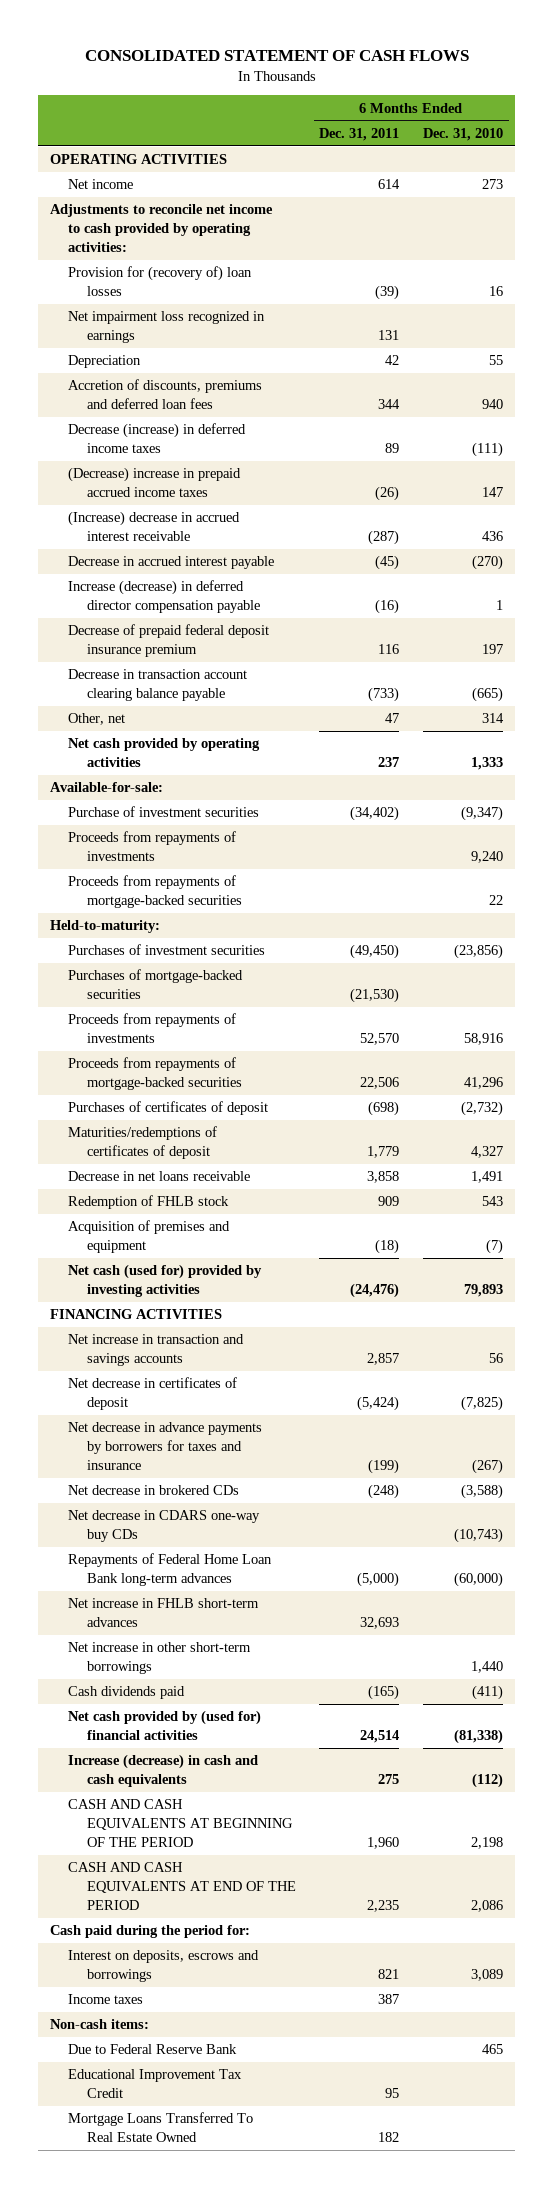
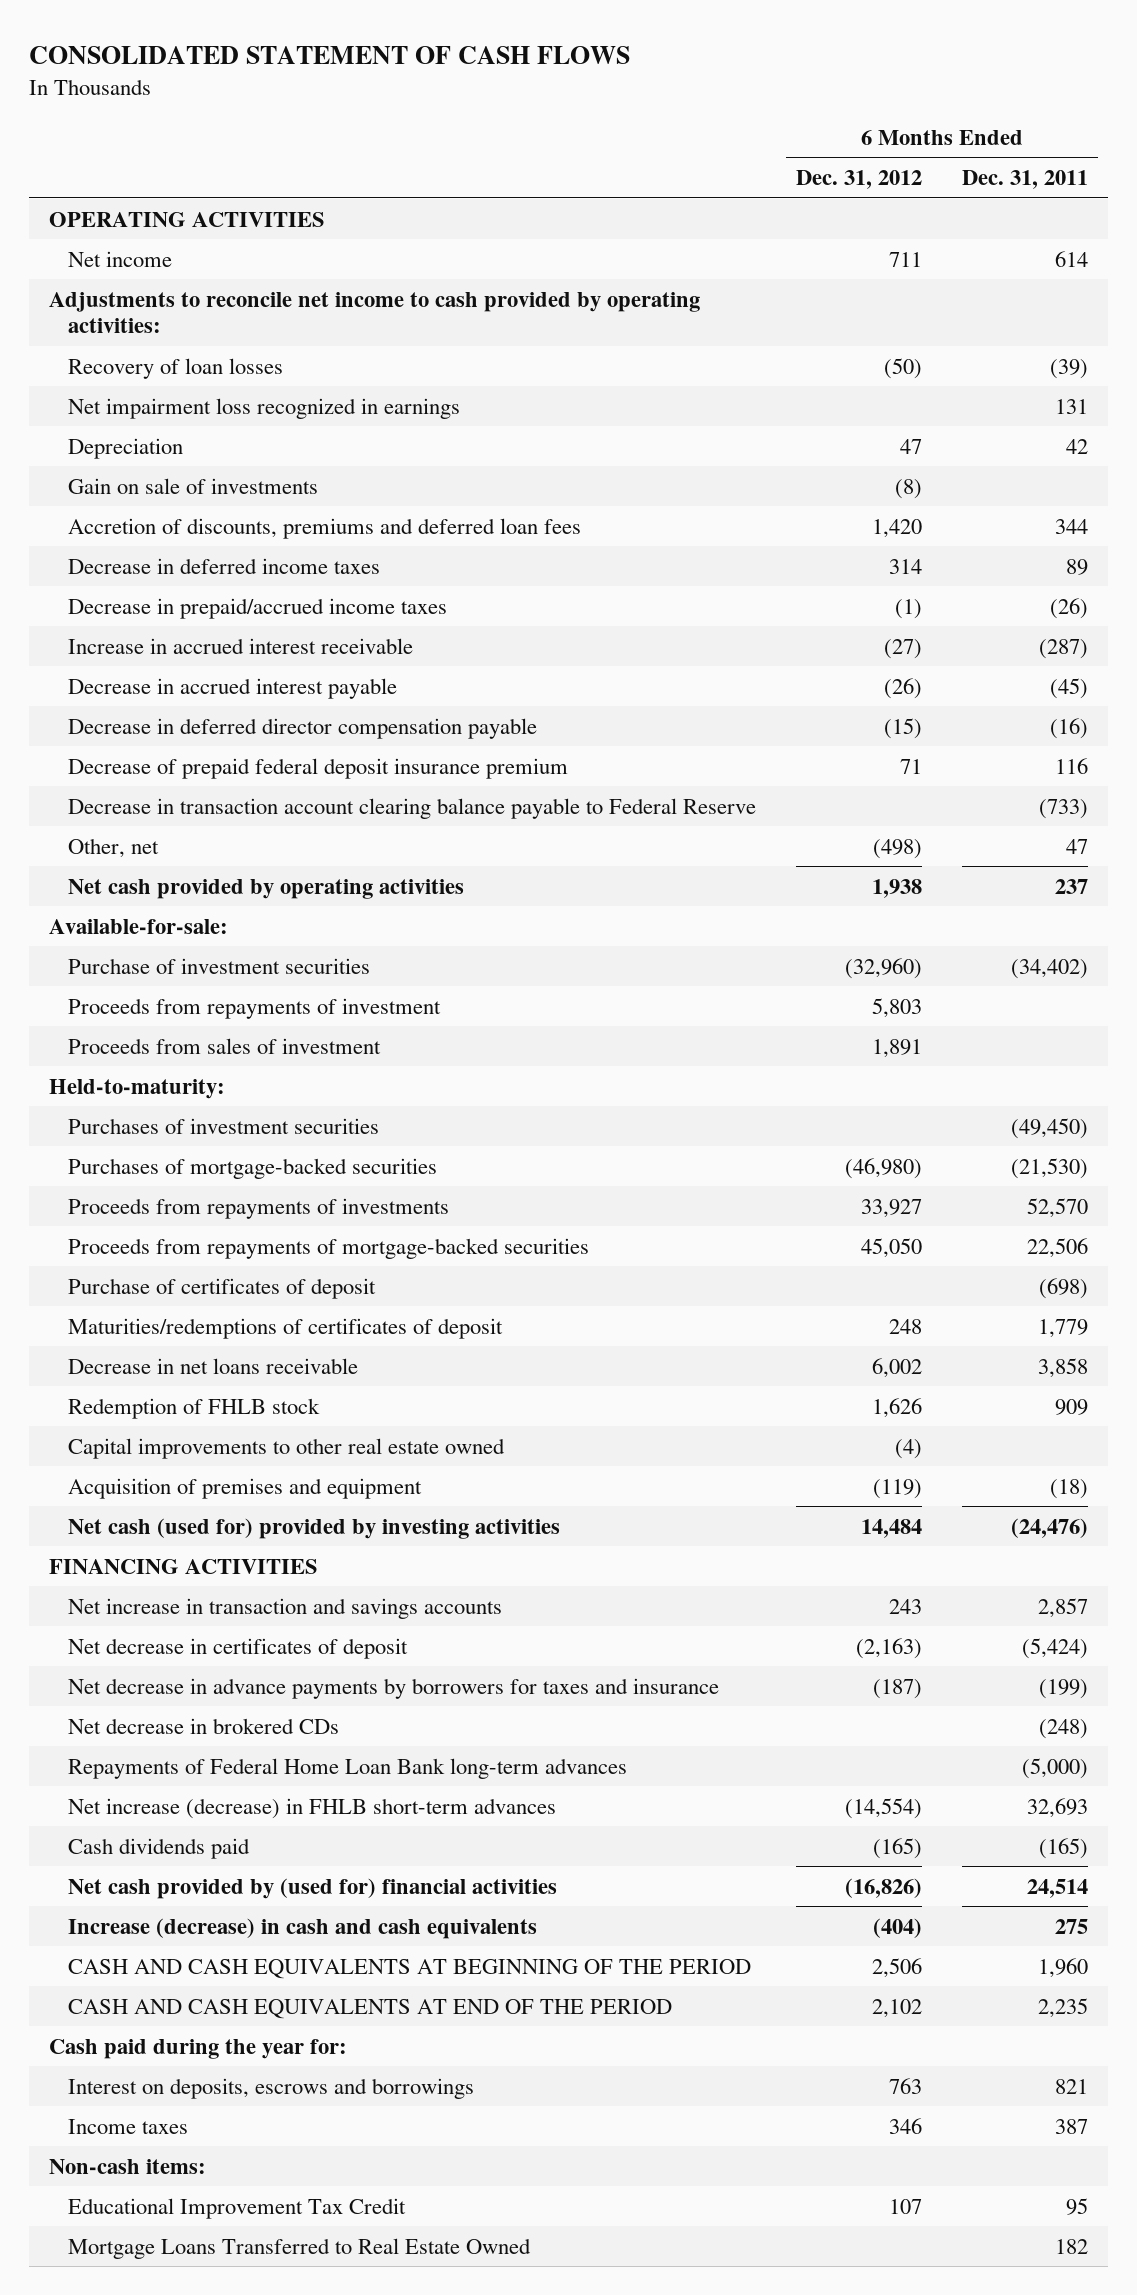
- | 6 Months Ended Dec. 31, 2011 | 6 Months Ended Dec. 31, 2010
+ | 6 Months Ended Dec. 31, 2012 | 6 Months Ended Dec. 31, 2011
- Provision for (recovery of) loan losses | (39) | 16
+ Recovery of loan losses | (50) | (39)
+ Gain on sale of investments | (8) |
- Decrease (increase) in deferred income taxes | 89 | (111)
- (Decrease) increase in prepaid accrued income taxes | (26) | 147
- (Increase) decrease in accrued interest receivable | (287) | 436
+ Decrease in deferred income taxes | 314 | 89
+ Decrease in prepaid/accrued income taxes | (1) | (26)
+ Increase in accrued interest receivable | (27) | (287)
- Increase (decrease) in deferred director compensation payable | (16) | 1
+ Decrease in deferred director compensation payable | (15) | (16)
- Decrease in transaction account clearing balance payable | (733) | (665)
+ Decrease in transaction account clearing balance payable to Federal Reserve | | (733)
- Proceeds from repayments of investments | | 9,240
- Proceeds from repayments of mortgage-backed securities | | 22
+ Proceeds from repayments of investment | 5,803 |
+ Proceeds from sales of investment | 1,891 |
- Purchases of certificates of deposit | (698) | (2,732)
+ Purchase of certificates of deposit | | (698)
+ Capital improvements to other real estate owned | (4) |
- Net decrease in CDARS one-way buy CDs | | (10,743)
- Net increase in FHLB short-term advances | 32,693 |
- Net increase in other short-term borrowings | | 1,440
+ Net increase (decrease) in FHLB short-term advances | (14,554) | 32,693
- Cash paid during the period for:
+ Cash paid during the year for:
- Due to Federal Reserve Bank | | 465
- Mortgage Loans Transferred To Real Estate Owned | 182 |
+ Mortgage Loans Transferred to Real Estate Owned | | 182

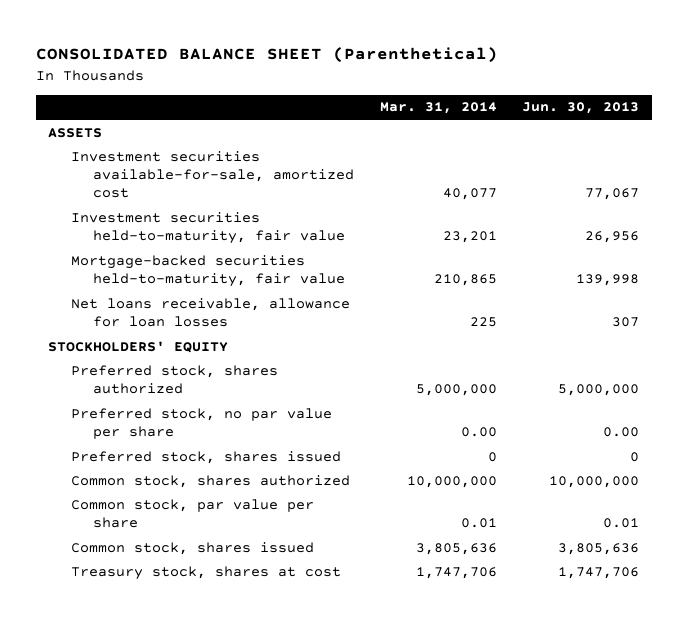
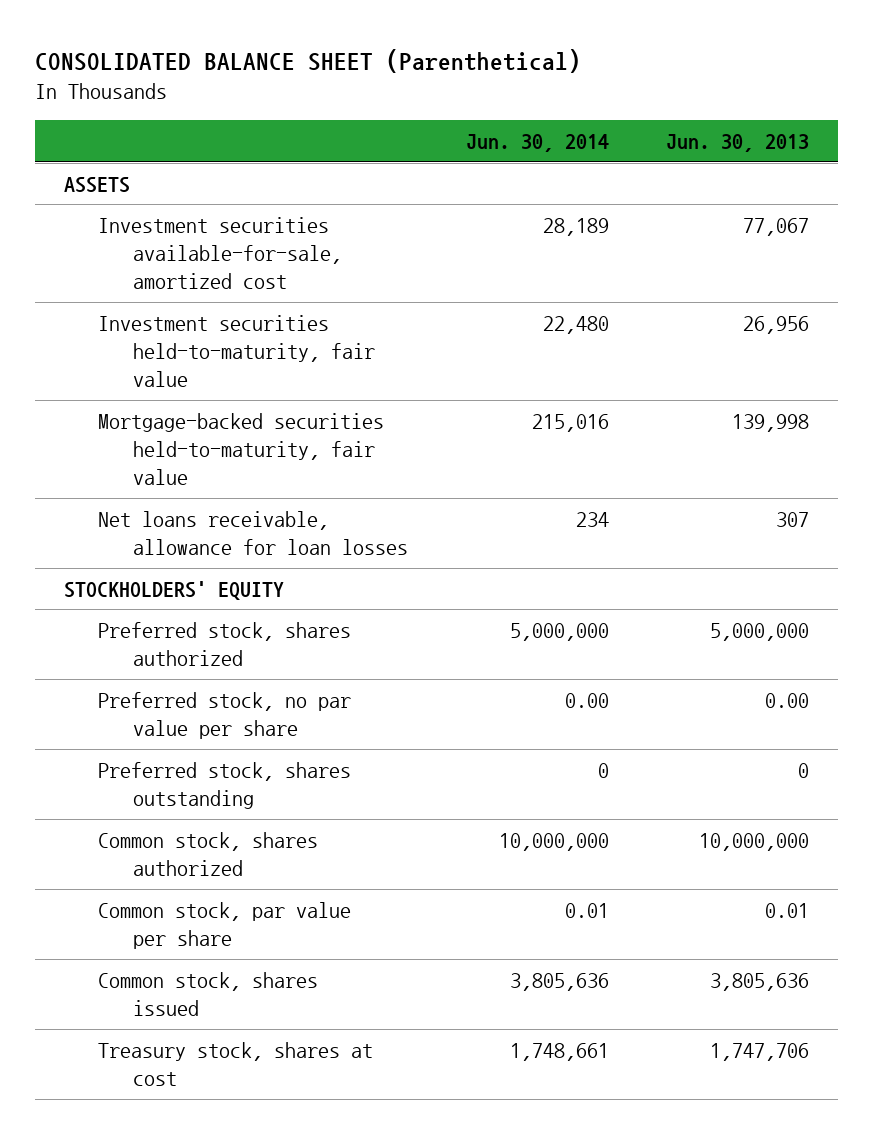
- | Mar. 31, 2014 | Jun. 30, 2013
+ | Jun. 30, 2014 | Jun. 30, 2013
- Preferred stock, shares issued | 0 | 0
+ Preferred stock, shares outstanding | 0 | 0

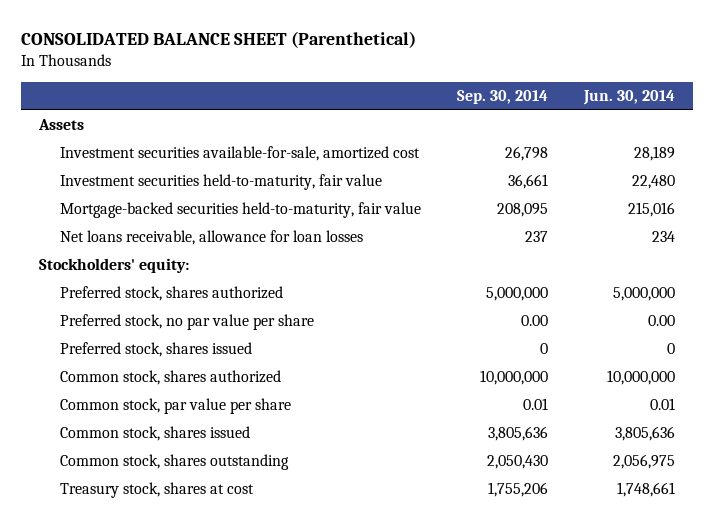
- | Jun. 30, 2014 | Jun. 30, 2013
+ | Sep. 30, 2014 | Jun. 30, 2014
- ASSETS
+ Assets
- STOCKHOLDERS' EQUITY
+ Stockholders' equity:
- Preferred stock, shares outstanding | 0 | 0
+ Preferred stock, shares issued | 0 | 0
+ Common stock, shares outstanding | 2,050,430 | 2,056,975

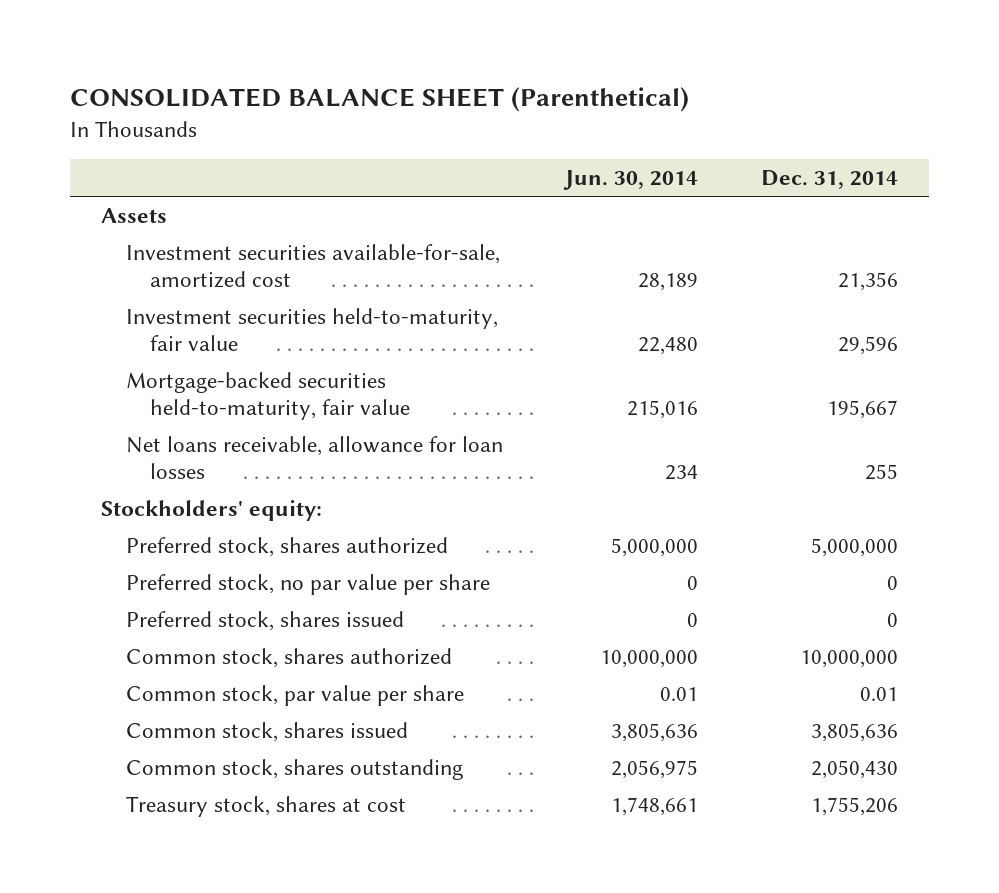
- | Sep. 30, 2014 | Jun. 30, 2014
+ | Jun. 30, 2014 | Dec. 31, 2014
- Preferred stock, no par value per share | 0.00 | 0.00
+ Preferred stock, no par value per share | 0 | 0

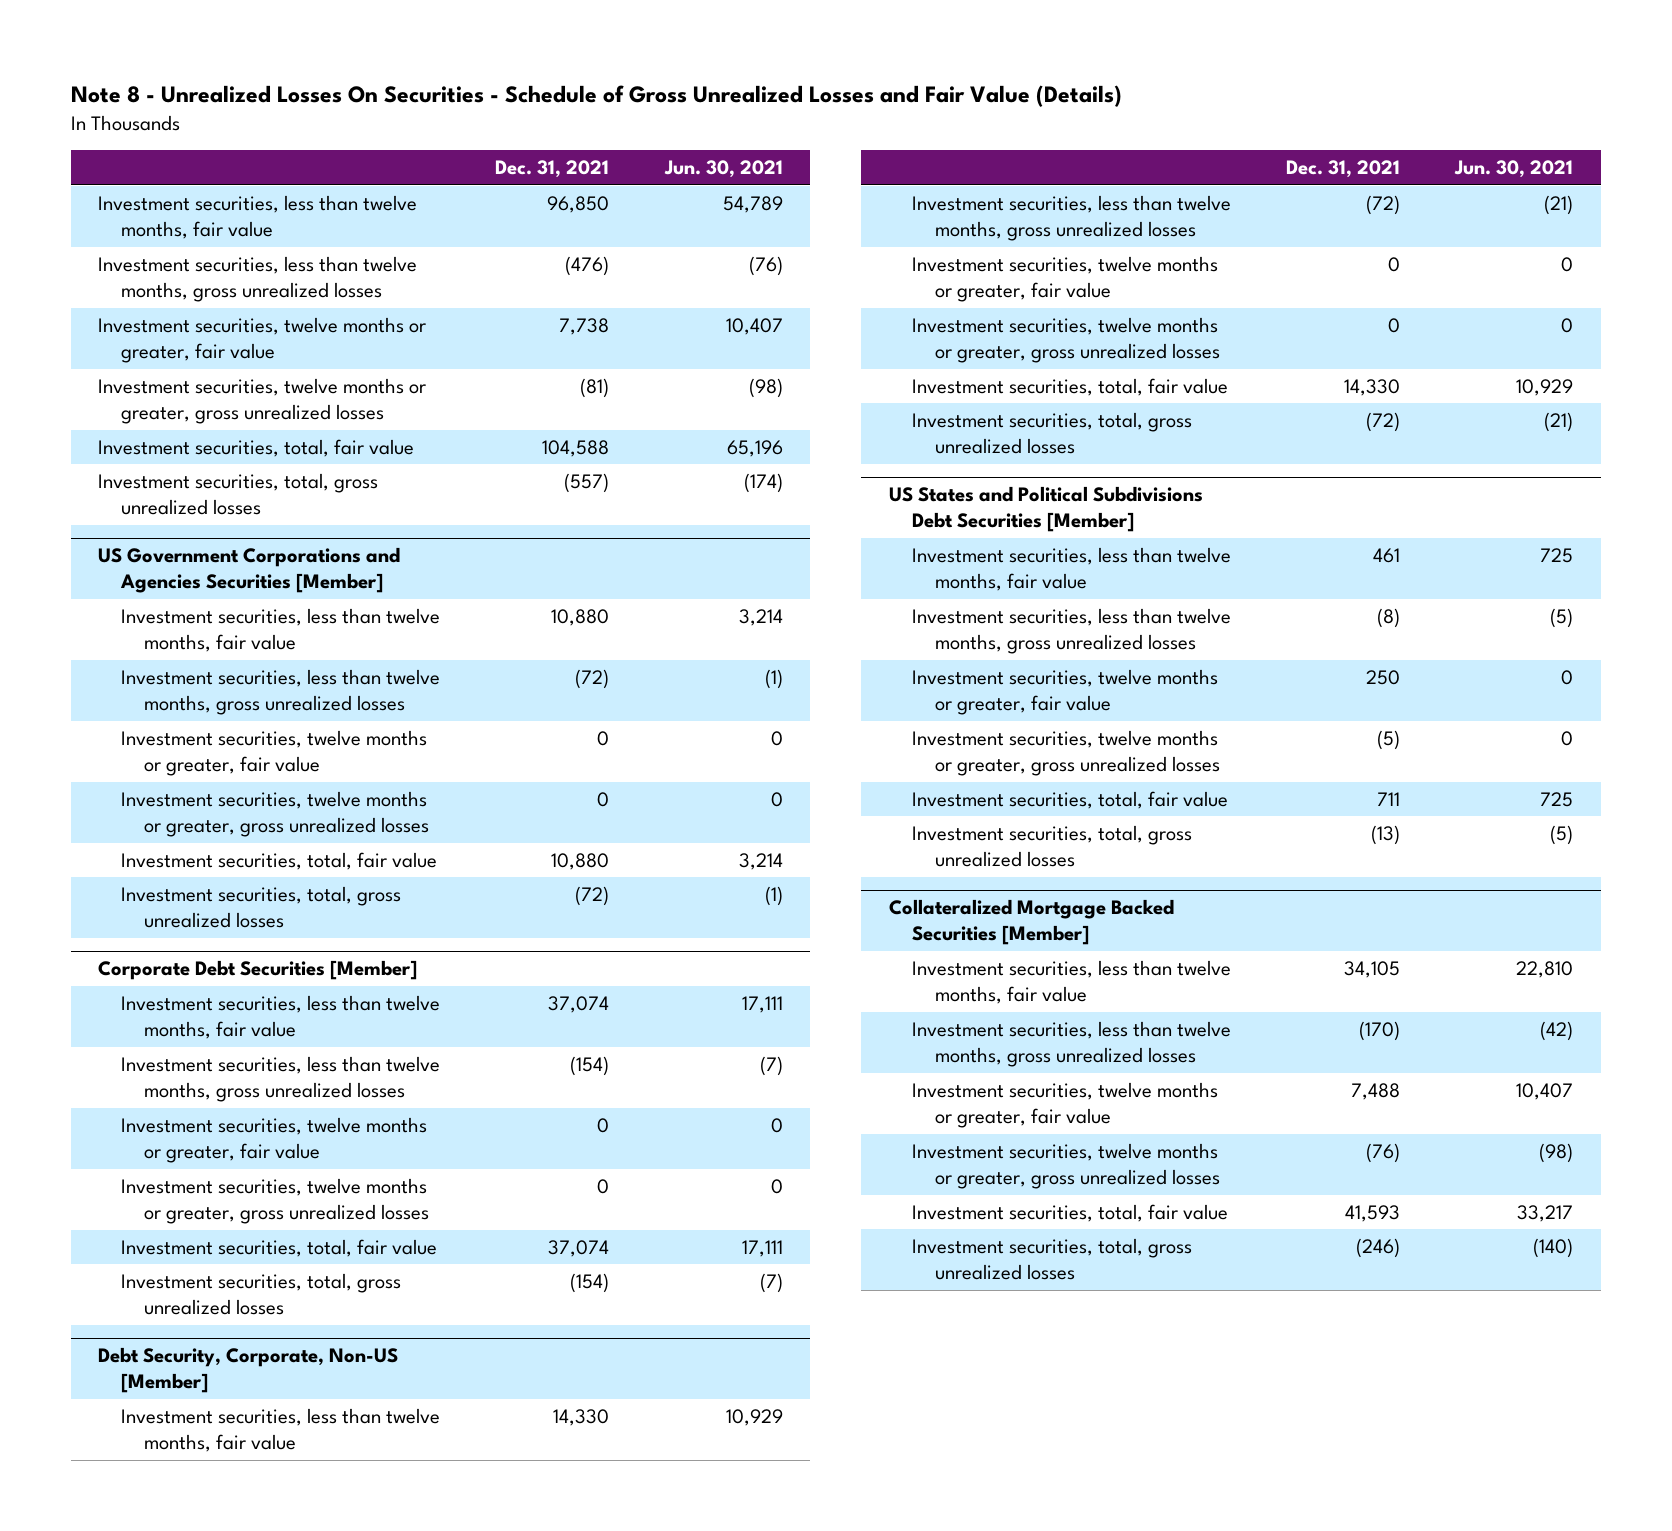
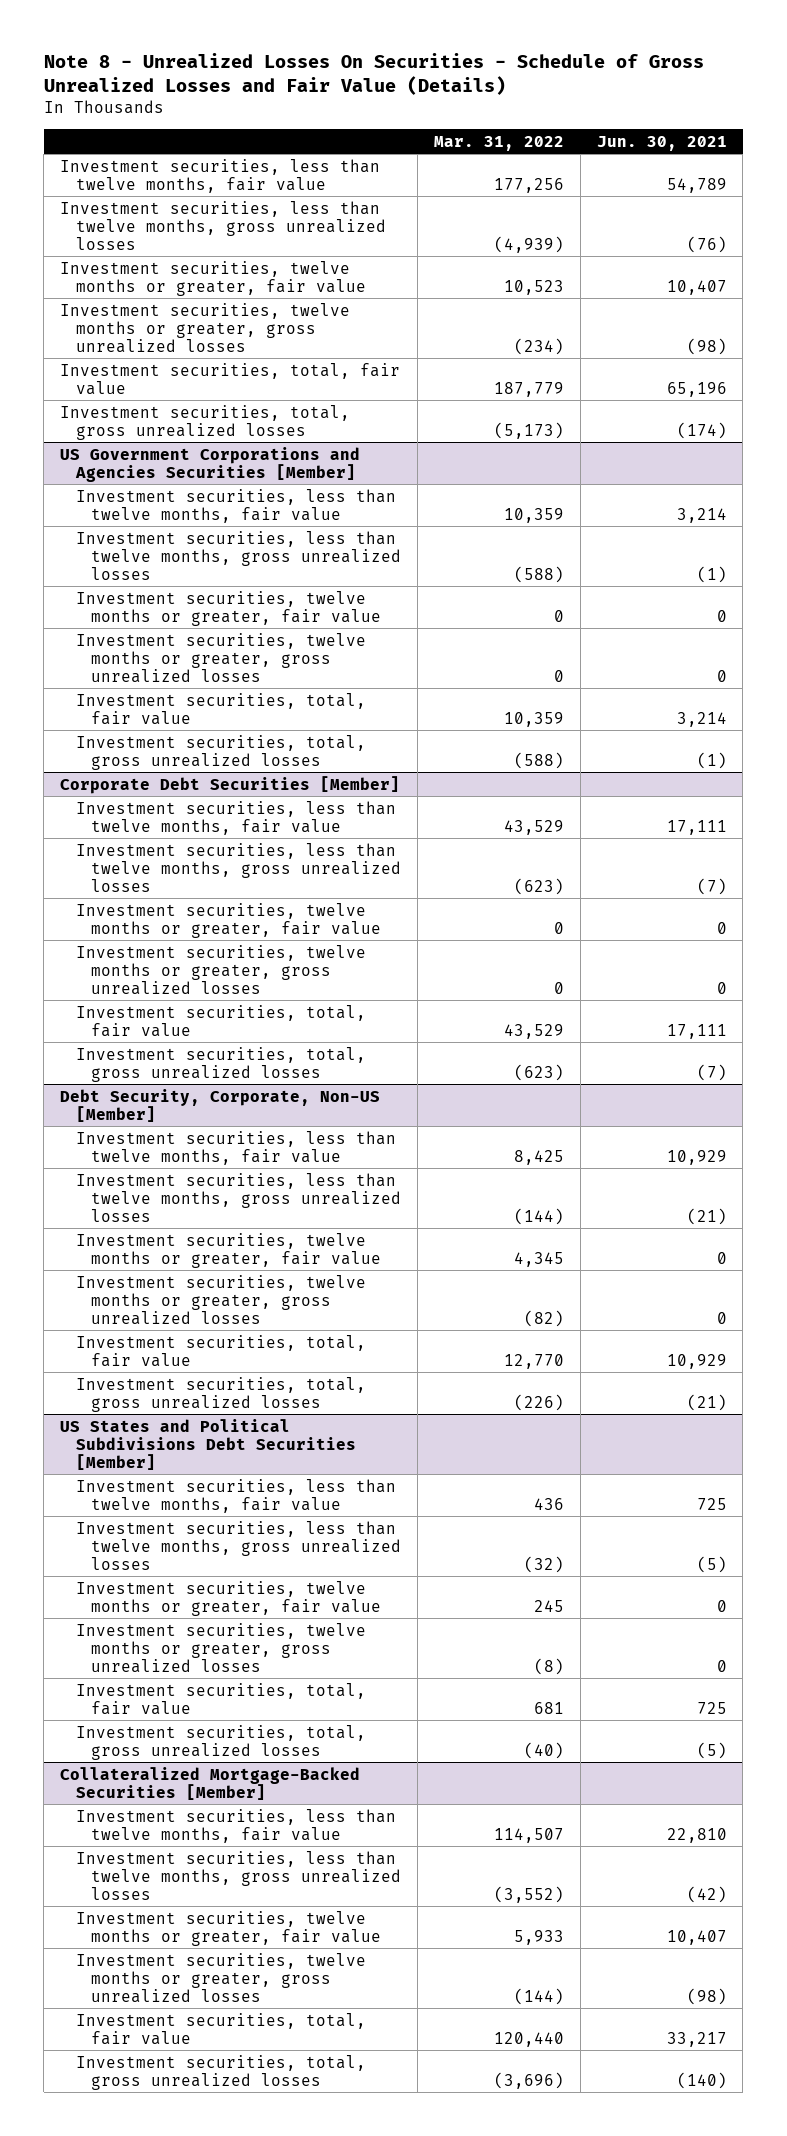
- | Dec. 31, 2021 | Jun. 30, 2021
+ | Mar. 31, 2022 | Jun. 30, 2021
- Collateralized Mortgage Backed Securities [Member]
+ Collateralized Mortgage-Backed Securities [Member]

